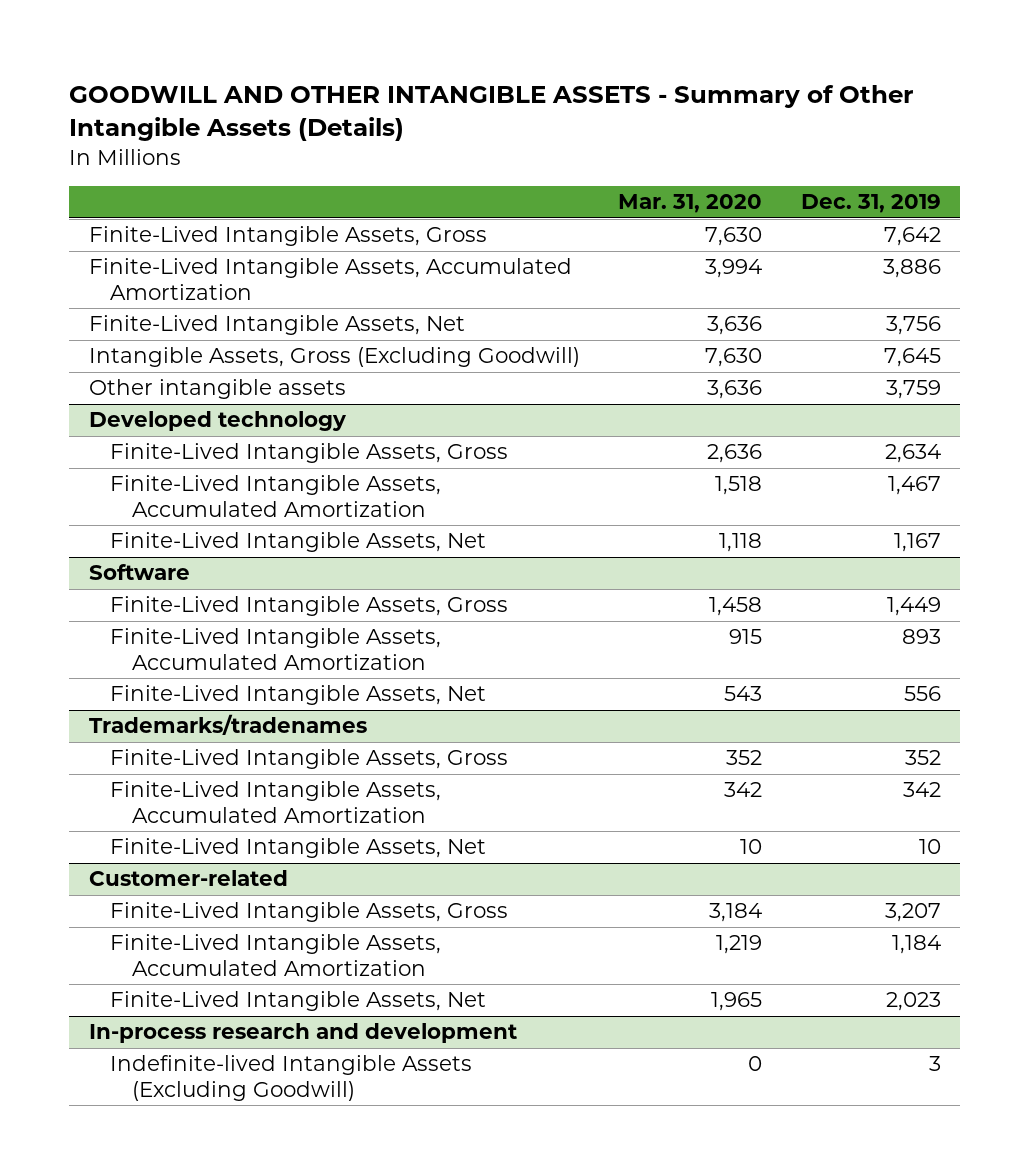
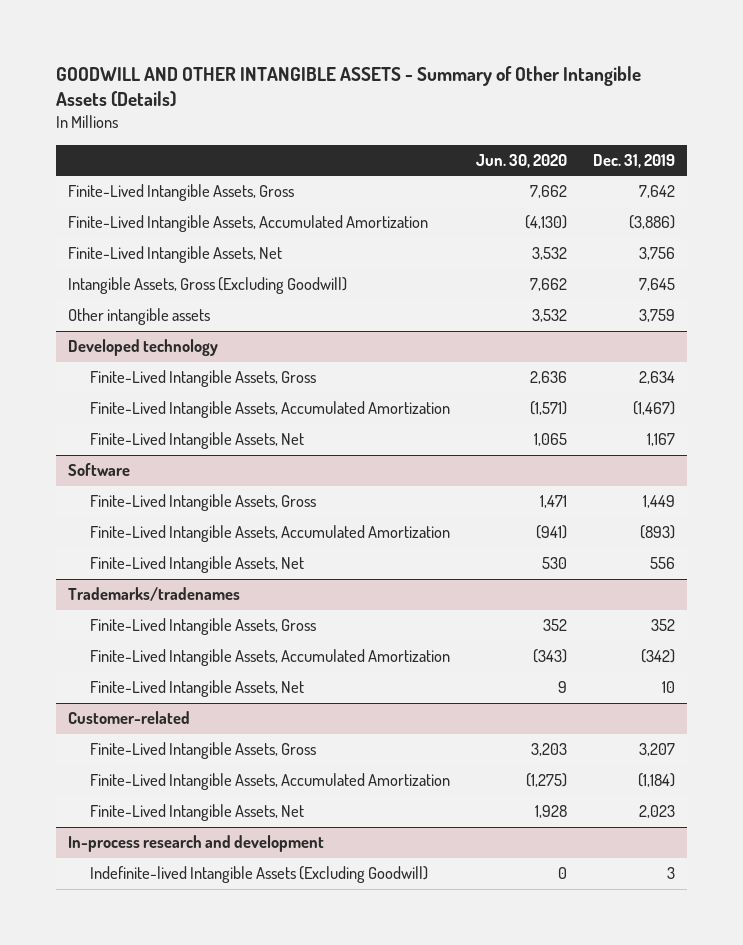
- | Mar. 31, 2020 | Dec. 31, 2019
+ | Jun. 30, 2020 | Dec. 31, 2019
- Finite-Lived Intangible Assets, Accumulated Amortization | 3,994 | 3,886
+ Finite-Lived Intangible Assets, Accumulated Amortization | (4,130) | (3,886)
@ Developed technology
- Finite-Lived Intangible Assets, Accumulated Amortization | 1,518 | 1,467
+ Finite-Lived Intangible Assets, Accumulated Amortization | (1,571) | (1,467)
@ Software
- Finite-Lived Intangible Assets, Accumulated Amortization | 915 | 893
+ Finite-Lived Intangible Assets, Accumulated Amortization | (941) | (893)
@ Trademarks/tradenames
- Finite-Lived Intangible Assets, Accumulated Amortization | 342 | 342
+ Finite-Lived Intangible Assets, Accumulated Amortization | (343) | (342)
@ Customer-related
- Finite-Lived Intangible Assets, Accumulated Amortization | 1,219 | 1,184
+ Finite-Lived Intangible Assets, Accumulated Amortization | (1,275) | (1,184)

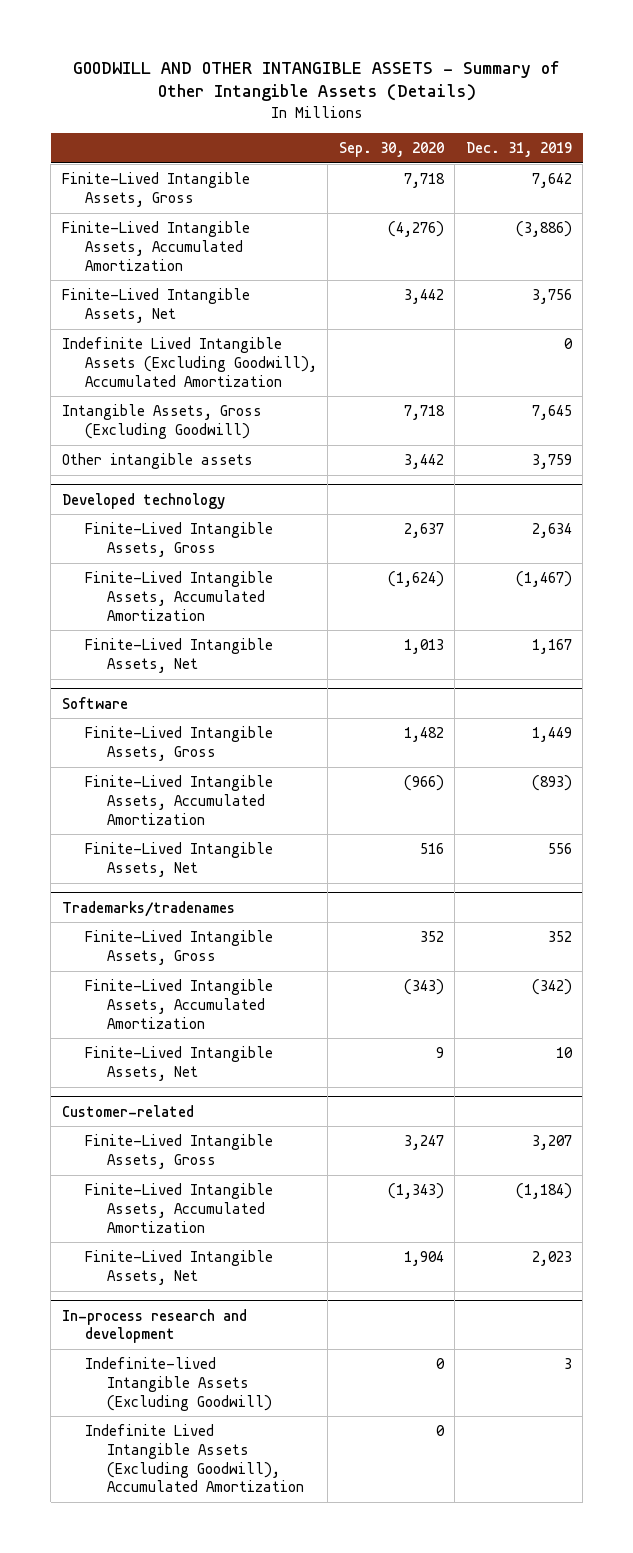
- | Jun. 30, 2020 | Dec. 31, 2019
+ | Sep. 30, 2020 | Dec. 31, 2019
+ Indefinite Lived Intangible Assets (Excluding Goodwill), Accumulated Amortization | | 0
@ In-process research and development
+ Indefinite Lived Intangible Assets (Excluding Goodwill), Accumulated Amortization | 0 |

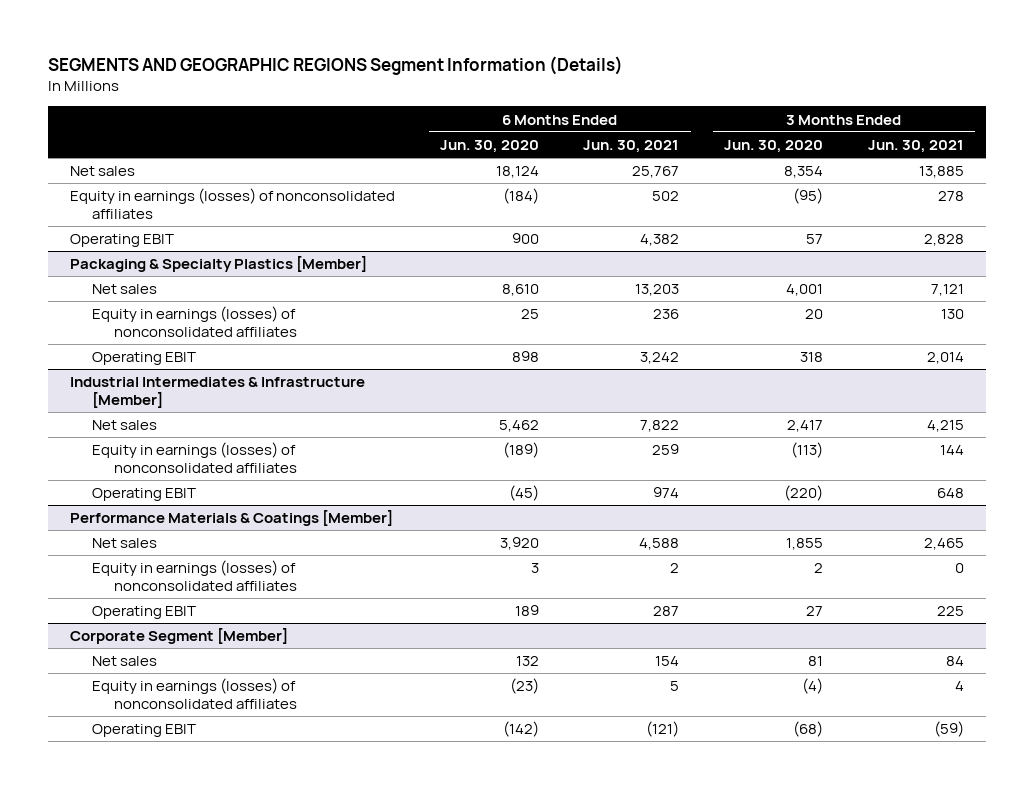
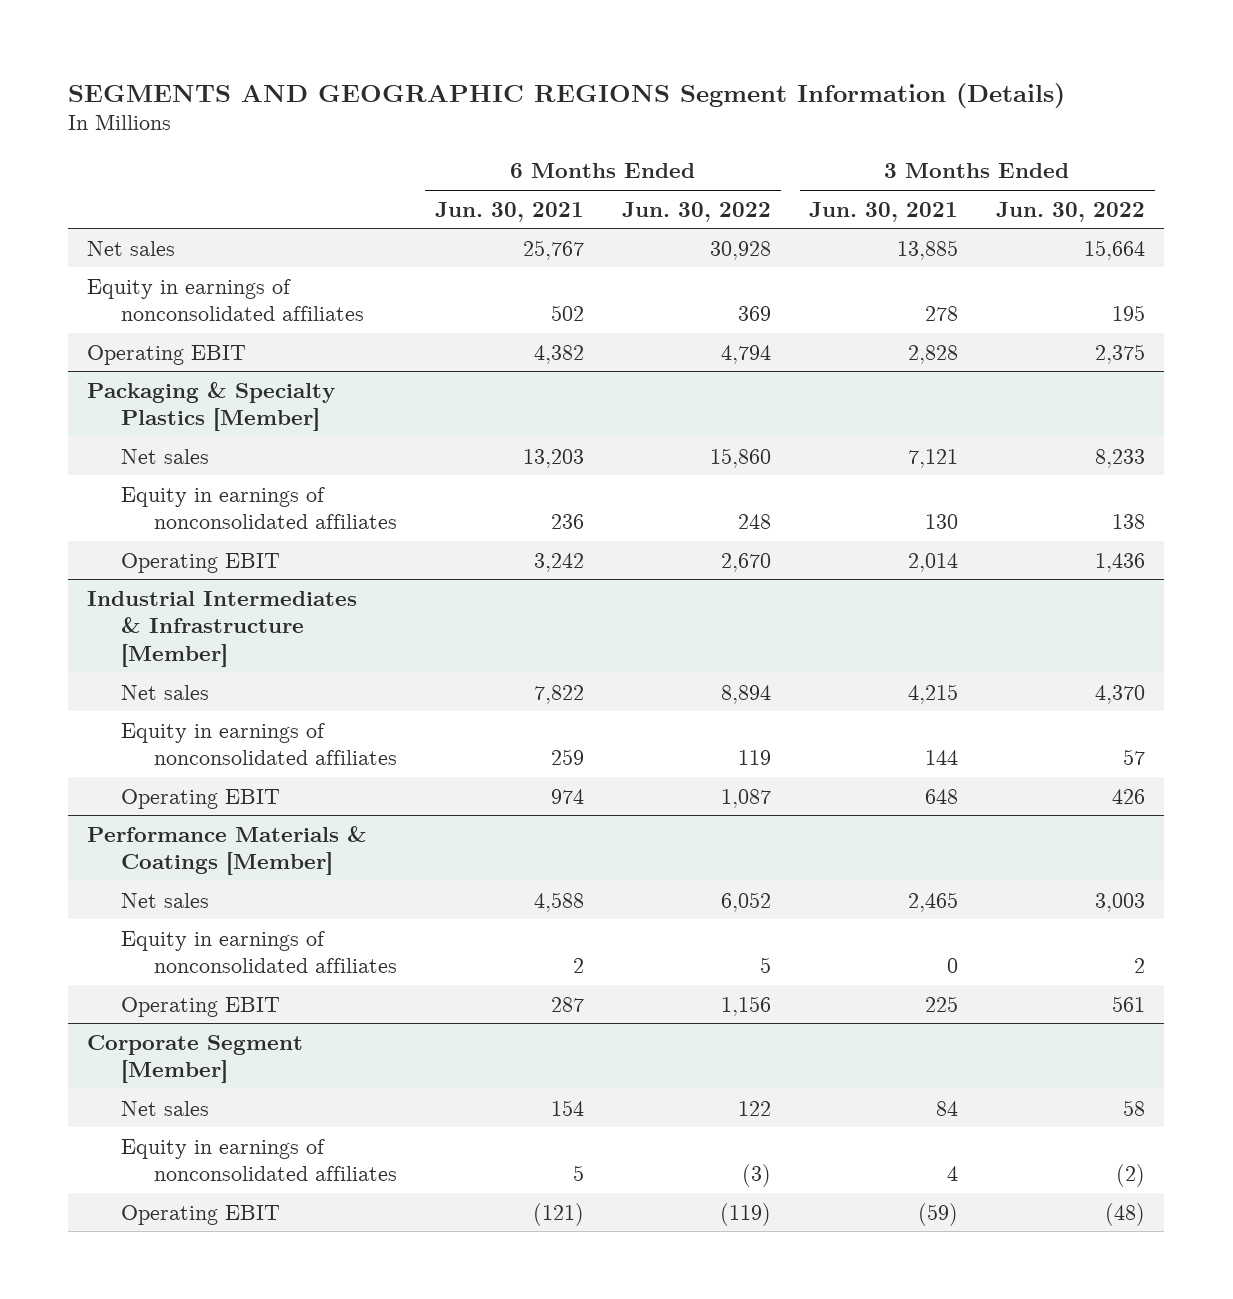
- | 6 Months Ended Jun. 30, 2020 | 6 Months Ended Jun. 30, 2021 | 3 Months Ended Jun. 30, 2020 | 3 Months Ended Jun. 30, 2021
+ | 6 Months Ended Jun. 30, 2021 | 6 Months Ended Jun. 30, 2022 | 3 Months Ended Jun. 30, 2021 | 3 Months Ended Jun. 30, 2022
- Equity in earnings (losses) of nonconsolidated affiliates | (184) | 502 | (95) | 278
+ Equity in earnings of nonconsolidated affiliates | 502 | 369 | 278 | 195
@ Packaging & Specialty Plastics [Member]
- Equity in earnings (losses) of nonconsolidated affiliates | 25 | 236 | 20 | 130
+ Equity in earnings of nonconsolidated affiliates | 236 | 248 | 130 | 138
@ Industrial Intermediates & Infrastructure [Member]
- Equity in earnings (losses) of nonconsolidated affiliates | (189) | 259 | (113) | 144
+ Equity in earnings of nonconsolidated affiliates | 259 | 119 | 144 | 57
@ Performance Materials & Coatings [Member]
- Equity in earnings (losses) of nonconsolidated affiliates | 3 | 2 | 2 | 0
+ Equity in earnings of nonconsolidated affiliates | 2 | 5 | 0 | 2
@ Corporate Segment [Member]
- Equity in earnings (losses) of nonconsolidated affiliates | (23) | 5 | (4) | 4
+ Equity in earnings of nonconsolidated affiliates | 5 | (3) | 4 | (2)

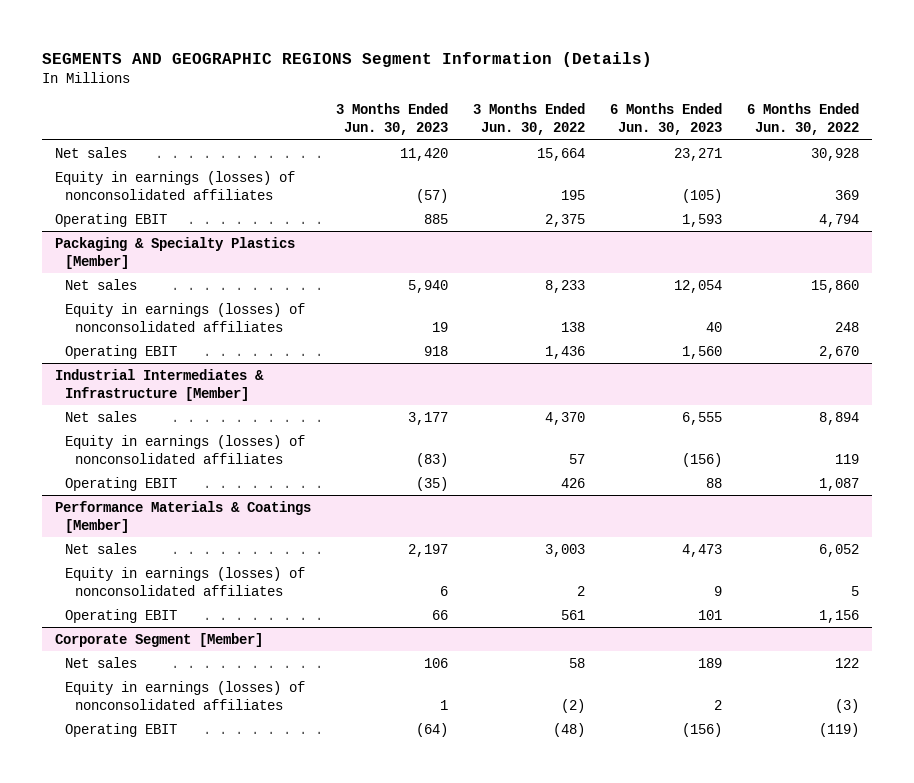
- | 6 Months Ended Jun. 30, 2021 | 6 Months Ended Jun. 30, 2022 | 3 Months Ended Jun. 30, 2021 | 3 Months Ended Jun. 30, 2022
+ | 3 Months Ended Jun. 30, 2023 | 3 Months Ended Jun. 30, 2022 | 6 Months Ended Jun. 30, 2023 | 6 Months Ended Jun. 30, 2022
- Equity in earnings of nonconsolidated affiliates | 502 | 369 | 278 | 195
+ Equity in earnings (losses) of nonconsolidated affiliates | (57) | 195 | (105) | 369
@ Packaging & Specialty Plastics [Member]
- Equity in earnings of nonconsolidated affiliates | 236 | 248 | 130 | 138
+ Equity in earnings (losses) of nonconsolidated affiliates | 19 | 138 | 40 | 248
@ Industrial Intermediates & Infrastructure [Member]
- Equity in earnings of nonconsolidated affiliates | 259 | 119 | 144 | 57
+ Equity in earnings (losses) of nonconsolidated affiliates | (83) | 57 | (156) | 119
@ Performance Materials & Coatings [Member]
- Equity in earnings of nonconsolidated affiliates | 2 | 5 | 0 | 2
+ Equity in earnings (losses) of nonconsolidated affiliates | 6 | 2 | 9 | 5
@ Corporate Segment [Member]
- Equity in earnings of nonconsolidated affiliates | 5 | (3) | 4 | (2)
+ Equity in earnings (losses) of nonconsolidated affiliates | 1 | (2) | 2 | (3)

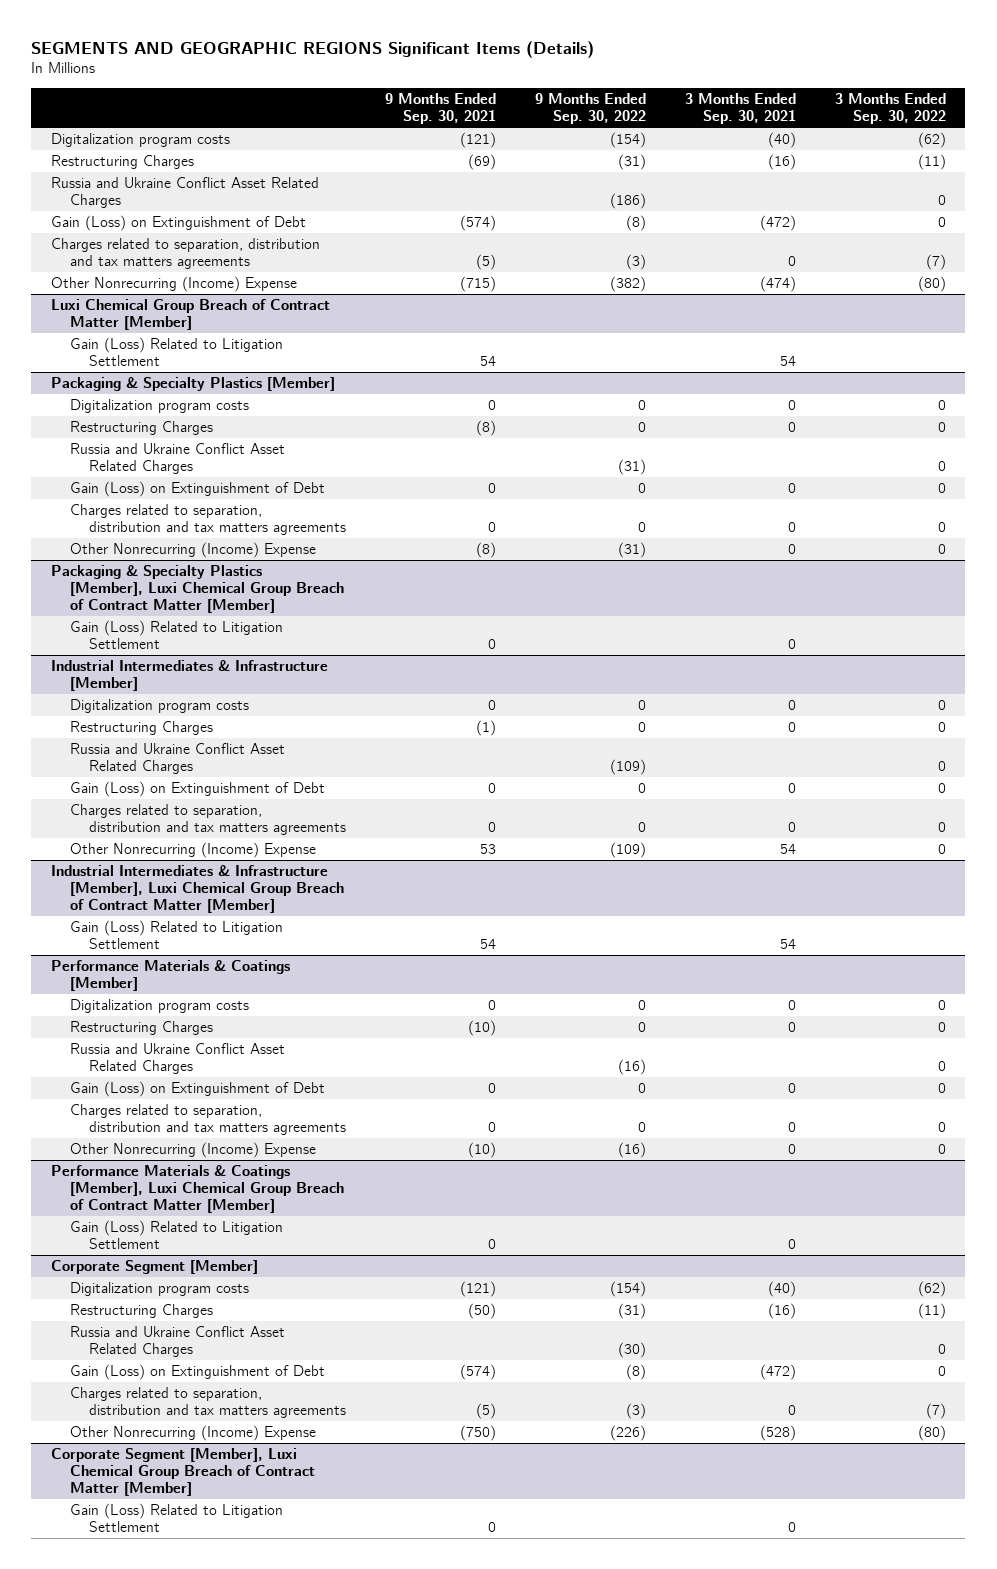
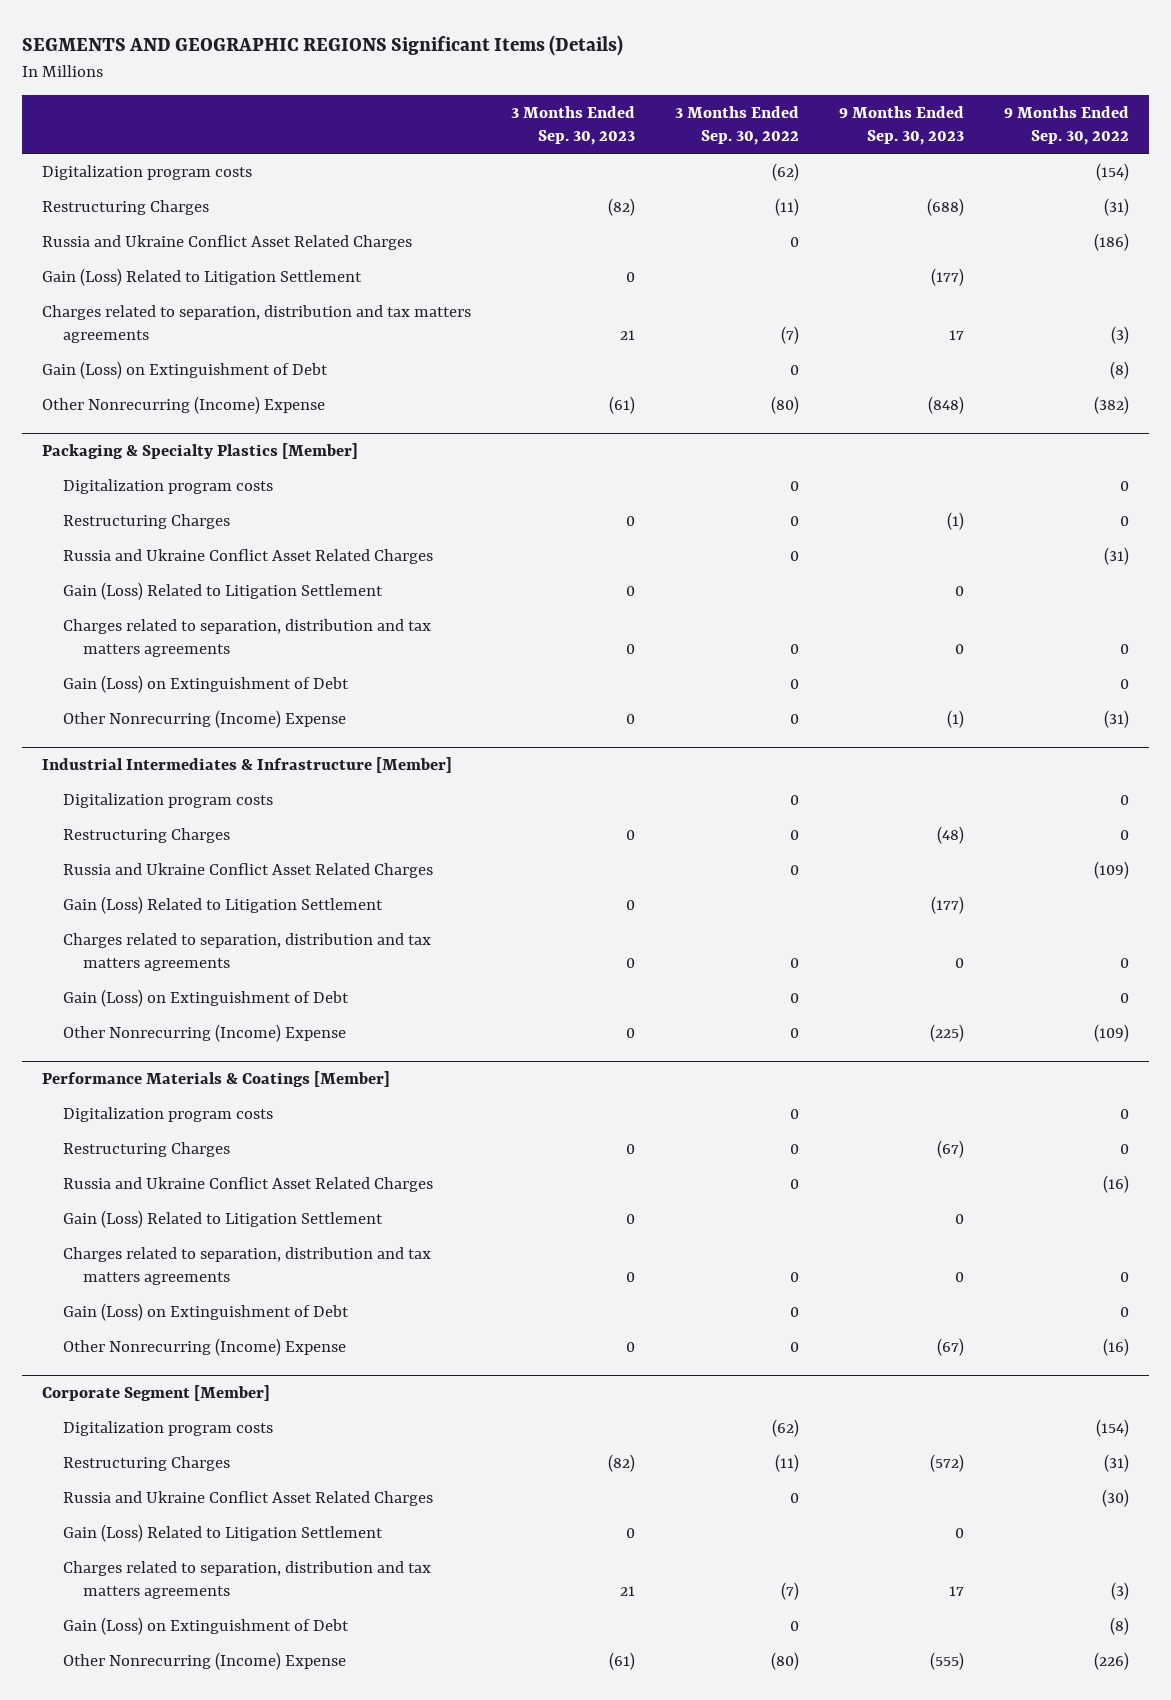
- | 9 Months Ended Sep. 30, 2021 | 9 Months Ended Sep. 30, 2022 | 3 Months Ended Sep. 30, 2021 | 3 Months Ended Sep. 30, 2022
+ | 3 Months Ended Sep. 30, 2023 | 3 Months Ended Sep. 30, 2022 | 9 Months Ended Sep. 30, 2023 | 9 Months Ended Sep. 30, 2022
+ Gain (Loss) Related to Litigation Settlement | 0 | | (177) |
moved down: Gain (Loss) on Extinguishment of Debt | | 0 | | (8)
- Luxi Chemical Group Breach of Contract Matter [Member]
- Gain (Loss) Related to Litigation Settlement | 54 | | 54 |
@ Packaging & Specialty Plastics [Member]
+ Gain (Loss) Related to Litigation Settlement | 0 | | 0 |
moved down: Gain (Loss) on Extinguishment of Debt | | 0 | | 0
- Packaging & Specialty Plastics [Member], Luxi Chemical Group Breach of Contract Matter [Member]
- Gain (Loss) Related to Litigation Settlement | 0 | | 0 |
@ Industrial Intermediates & Infrastructure [Member]
+ Gain (Loss) Related to Litigation Settlement | 0 | | (177) |
moved down: Gain (Loss) on Extinguishment of Debt | | 0 | | 0
- Industrial Intermediates & Infrastructure [Member], Luxi Chemical Group Breach of Contract Matter [Member]
- Gain (Loss) Related to Litigation Settlement | 54 | | 54 |
@ Performance Materials & Coatings [Member]
+ Gain (Loss) Related to Litigation Settlement | 0 | | 0 |
moved down: Gain (Loss) on Extinguishment of Debt | | 0 | | 0
- Performance Materials & Coatings [Member], Luxi Chemical Group Breach of Contract Matter [Member]
- Gain (Loss) Related to Litigation Settlement | 0 | | 0 |
@ Corporate Segment [Member]
+ Gain (Loss) Related to Litigation Settlement | 0 | | 0 |
moved down: Gain (Loss) on Extinguishment of Debt | | 0 | | (8)
- Corporate Segment [Member], Luxi Chemical Group Breach of Contract Matter [Member]
- Gain (Loss) Related to Litigation Settlement | 0 | | 0 |

